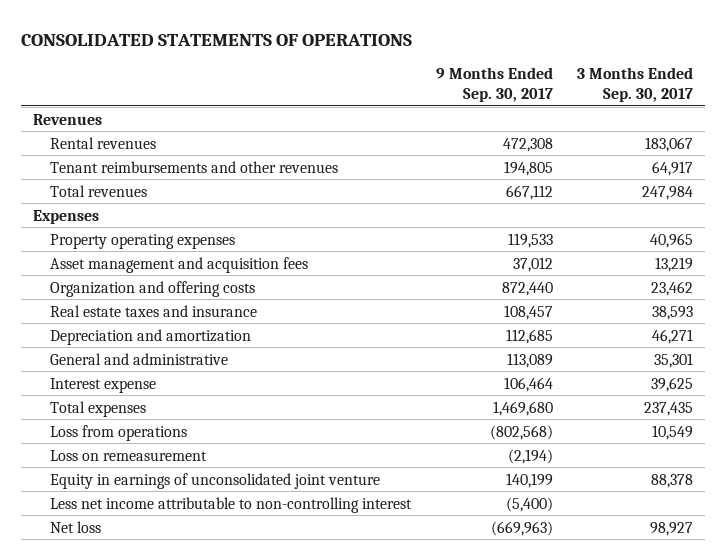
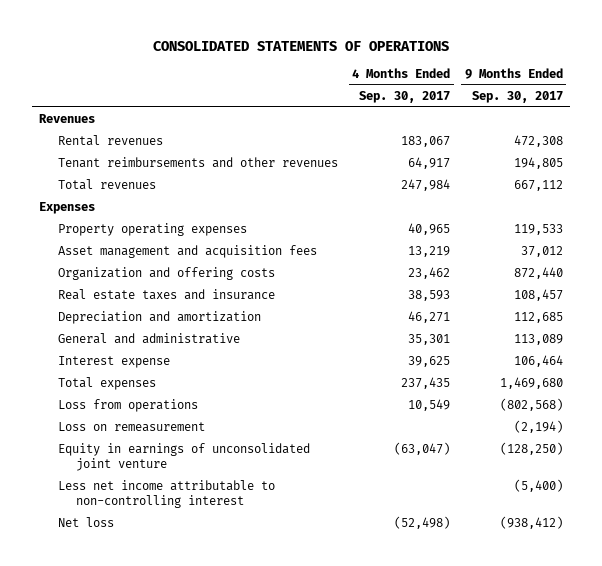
- | 9 Months Ended Sep. 30, 2017 | 3 Months Ended Sep. 30, 2017
+ | 4 Months Ended Sep. 30, 2017 | 9 Months Ended Sep. 30, 2017
- Equity in earnings of unconsolidated joint venture | 140,199 | 88,378
+ Equity in earnings of unconsolidated joint venture | (63,047) | (128,250)
- Net loss | (669,963) | 98,927
+ Net loss | (52,498) | (938,412)

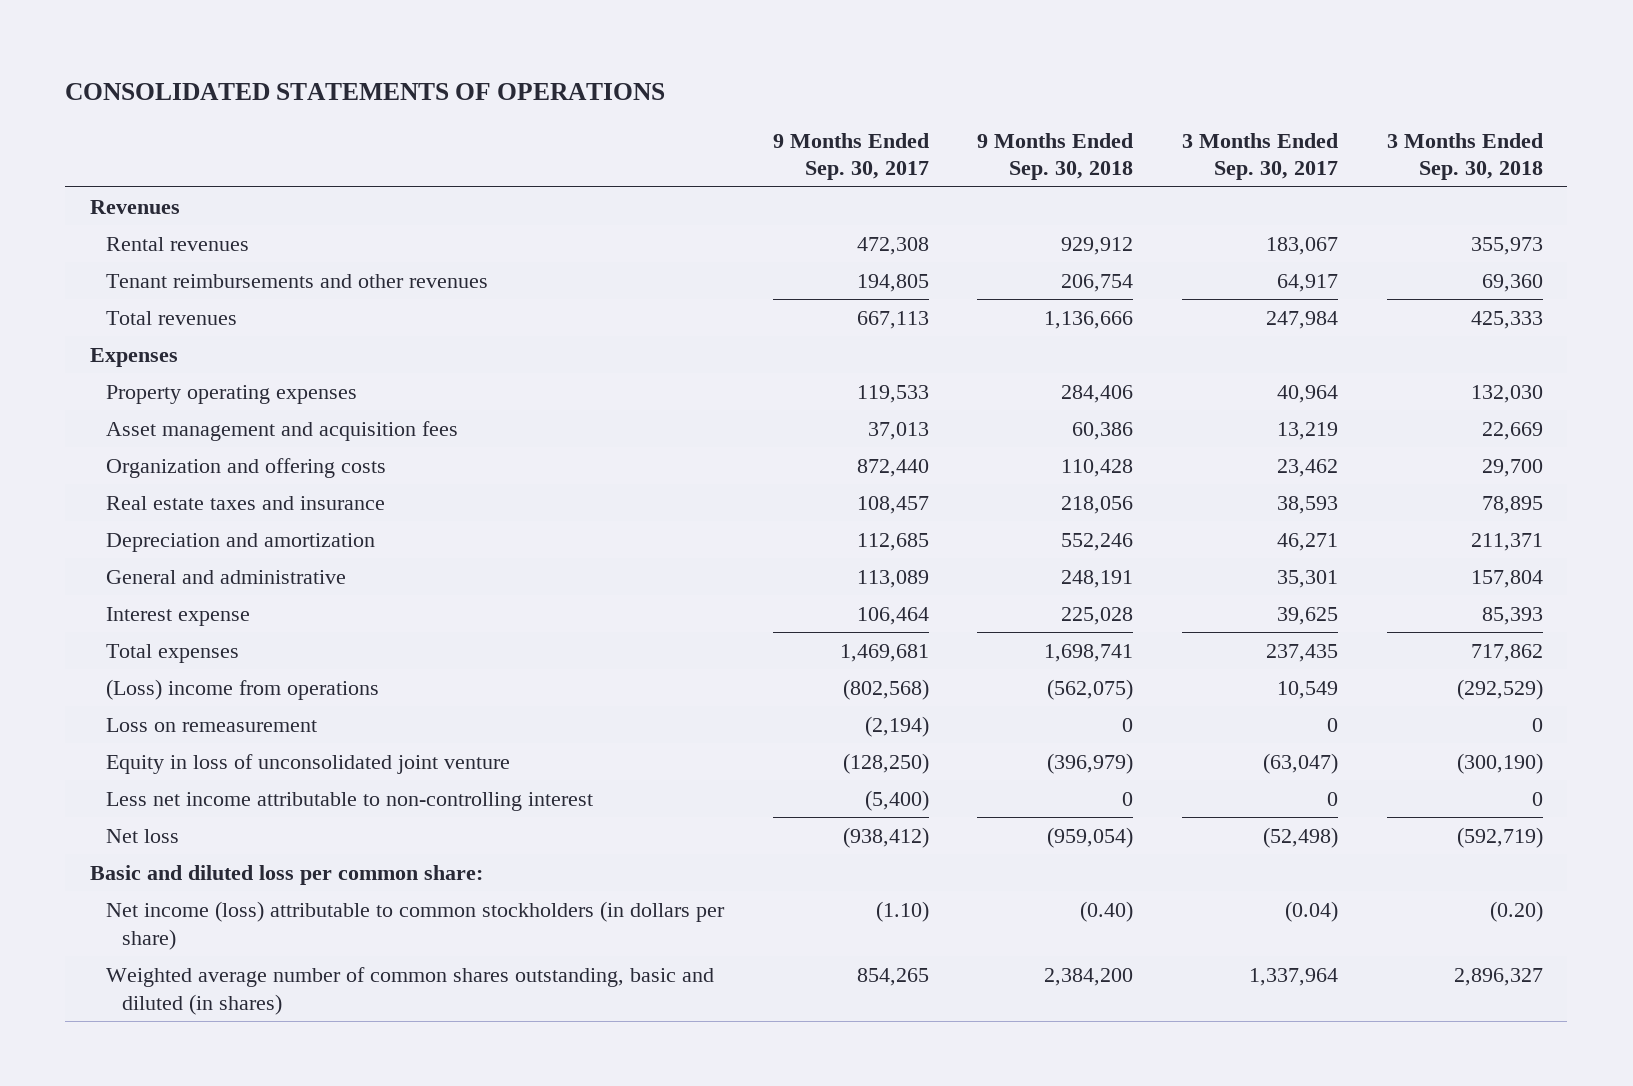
- | 4 Months Ended Sep. 30, 2017 | 9 Months Ended Sep. 30, 2017
+ | 9 Months Ended Sep. 30, 2017 | 9 Months Ended Sep. 30, 2018 | 3 Months Ended Sep. 30, 2017 | 3 Months Ended Sep. 30, 2018
- Total revenues | 247,984 | 667,112
+ Total revenues | 667,113 | 1,136,666 | 247,984 | 425,333
- Asset management and acquisition fees | 13,219 | 37,012
+ Asset management and acquisition fees | 37,013 | 60,386 | 13,219 | 22,669
- Total expenses | 237,435 | 1,469,680
- Loss from operations | 10,549 | (802,568)
+ Total expenses | 1,469,681 | 1,698,741 | 237,435 | 717,862
+ (Loss) income from operations | (802,568) | (562,075) | 10,549 | (292,529)
- Equity in earnings of unconsolidated joint venture | (63,047) | (128,250)
+ Equity in loss of unconsolidated joint venture | (128,250) | (396,979) | (63,047) | (300,190)
+ Basic and diluted loss per common share:
+ Net income (loss) attributable to common stockholders (in dollars per share) | (1.10) | (0.40) | (0.04) | (0.20)
+ Weighted average number of common shares outstanding, basic and diluted (in shares) | 854,265 | 2,384,200 | 1,337,964 | 2,896,327

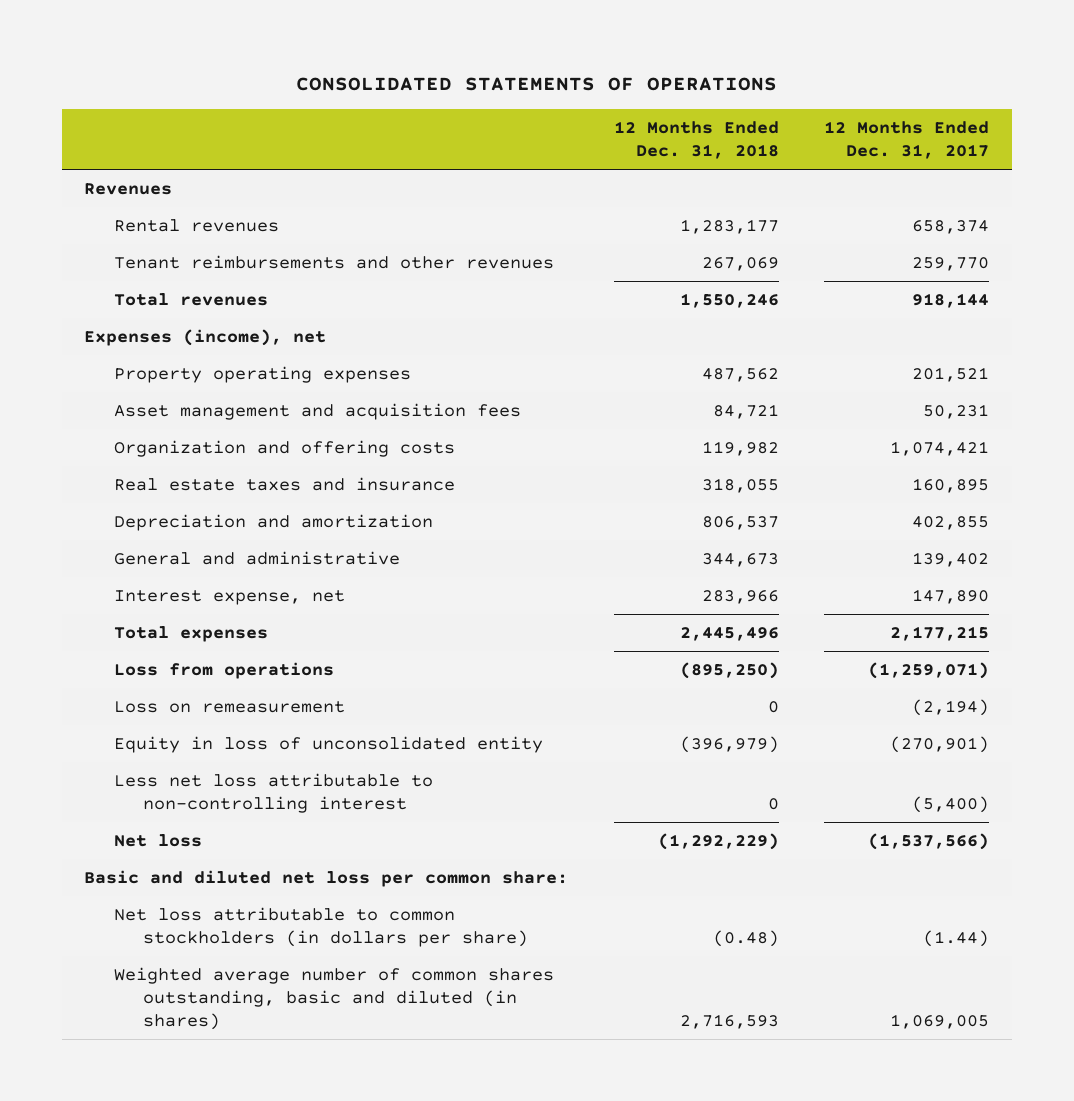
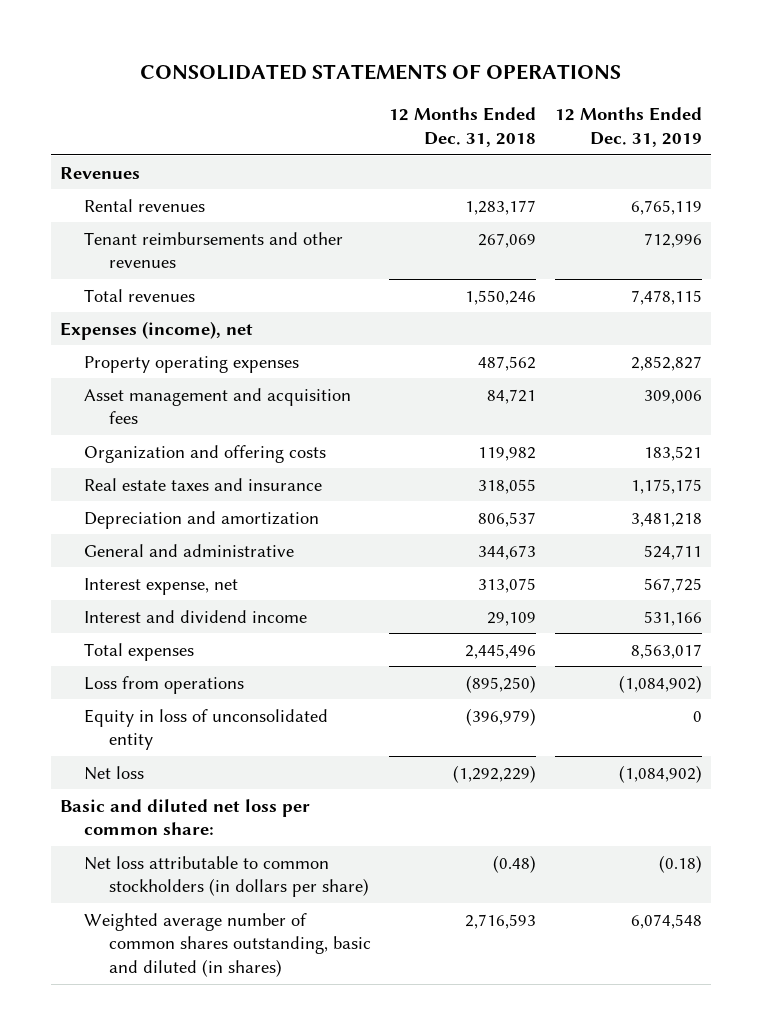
- | 12 Months Ended Dec. 31, 2018 | 12 Months Ended Dec. 31, 2017
+ | 12 Months Ended Dec. 31, 2018 | 12 Months Ended Dec. 31, 2019
- Interest expense, net | 283,966 | 147,890
+ Interest expense, net | 313,075 | 567,725
+ Interest and dividend income | 29,109 | 531,166
- Loss on remeasurement | 0 | (2,194)
- Less net loss attributable to non-controlling interest | 0 | (5,400)

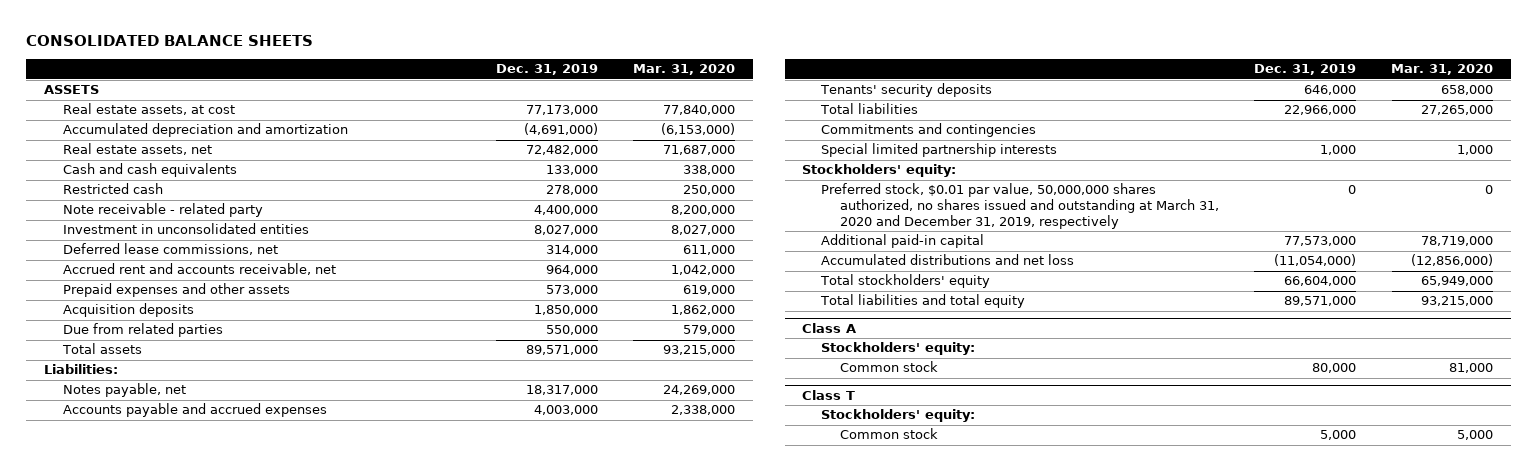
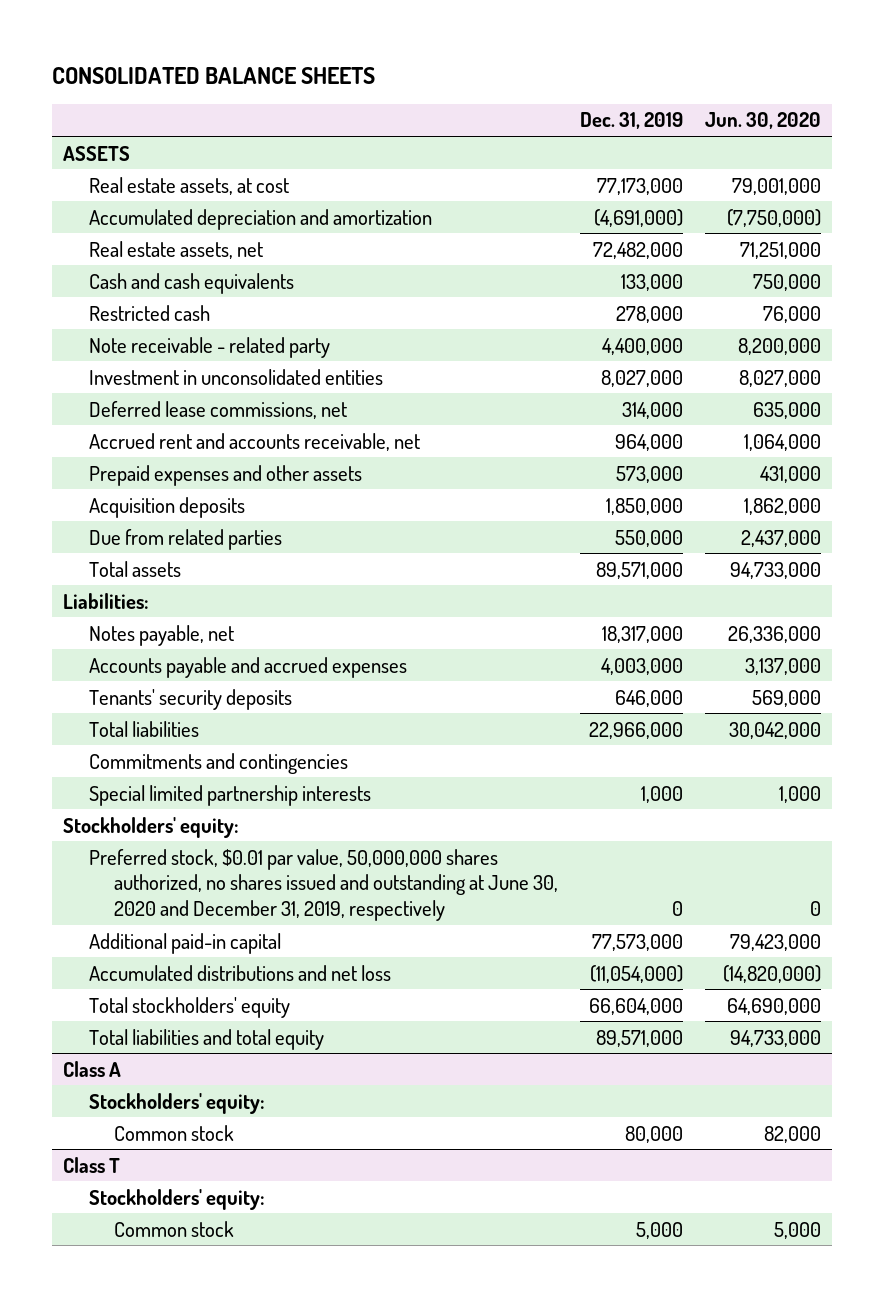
- | Dec. 31, 2019 | Mar. 31, 2020
+ | Dec. 31, 2019 | Jun. 30, 2020
- Preferred stock, $0.01 par value, 50,000,000 shares authorized, no shares issued and outstanding at March 31, 2020 and December 31, 2019, respectively | 0 | 0
+ Preferred stock, $0.01 par value, 50,000,000 shares authorized, no shares issued and outstanding at June 30, 2020 and December 31, 2019, respectively | 0 | 0

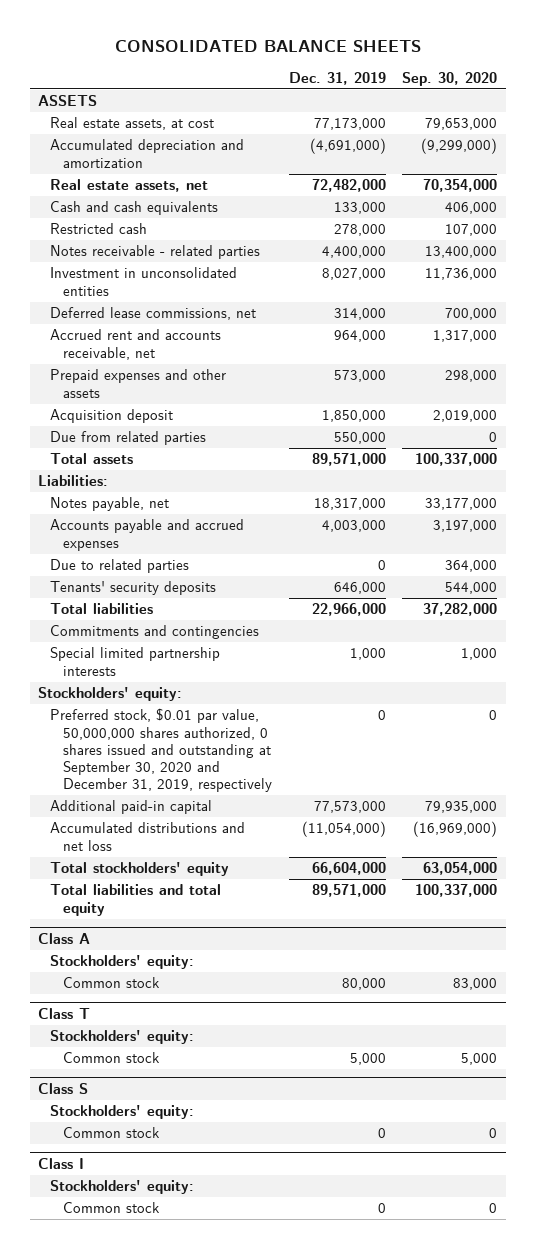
- | Dec. 31, 2019 | Jun. 30, 2020
+ | Dec. 31, 2019 | Sep. 30, 2020
- Note receivable - related party | 4,400,000 | 8,200,000
+ Notes receivable - related parties | 4,400,000 | 13,400,000
- Acquisition deposits | 1,850,000 | 1,862,000
+ Acquisition deposit | 1,850,000 | 2,019,000
+ Due to related parties | 0 | 364,000
- Preferred stock, $0.01 par value, 50,000,000 shares authorized, no shares issued and outstanding at June 30, 2020 and December 31, 2019, respectively | 0 | 0
+ Preferred stock, $0.01 par value, 50,000,000 shares authorized, 0 shares issued and outstanding at September 30, 2020 and December 31, 2019, respectively | 0 | 0
+ Class S
+ Stockholders' equity:
+ Common stock | 0 | 0
+ Class I
+ Stockholders' equity:
+ Common stock | 0 | 0

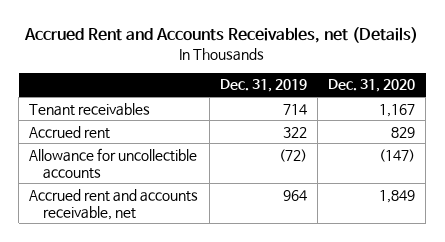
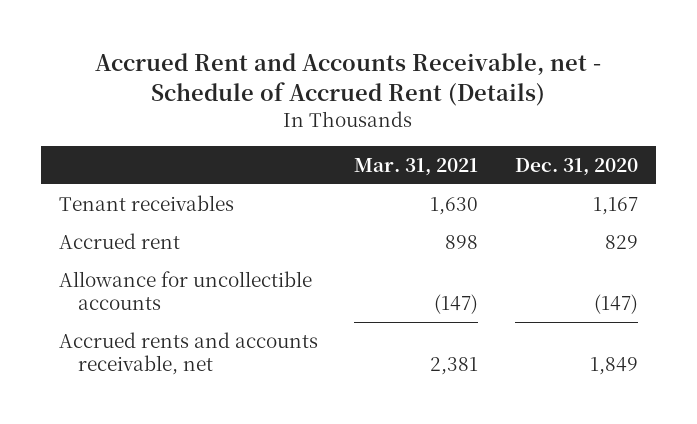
- Accrued Rent and Accounts Receivables, net (Details)
+ Accrued Rent and Accounts Receivable, net - Schedule of Accrued Rent (Details)
- | Dec. 31, 2019 | Dec. 31, 2020
+ | Mar. 31, 2021 | Dec. 31, 2020
- Accrued rent and accounts receivable, net | 964 | 1,849
+ Accrued rents and accounts receivable, net | 2,381 | 1,849

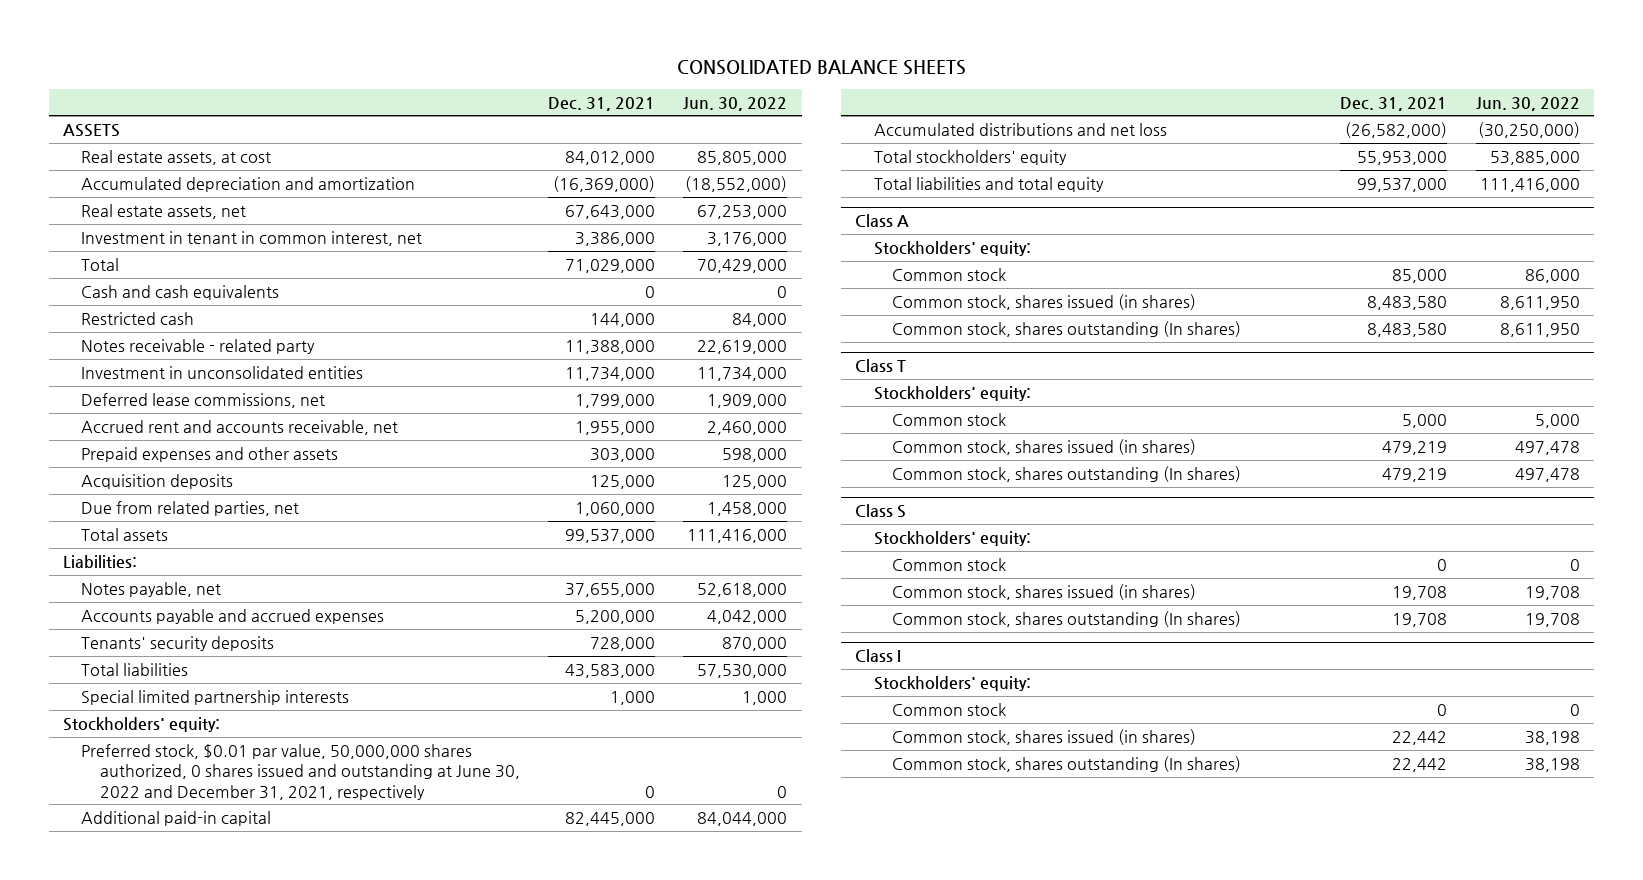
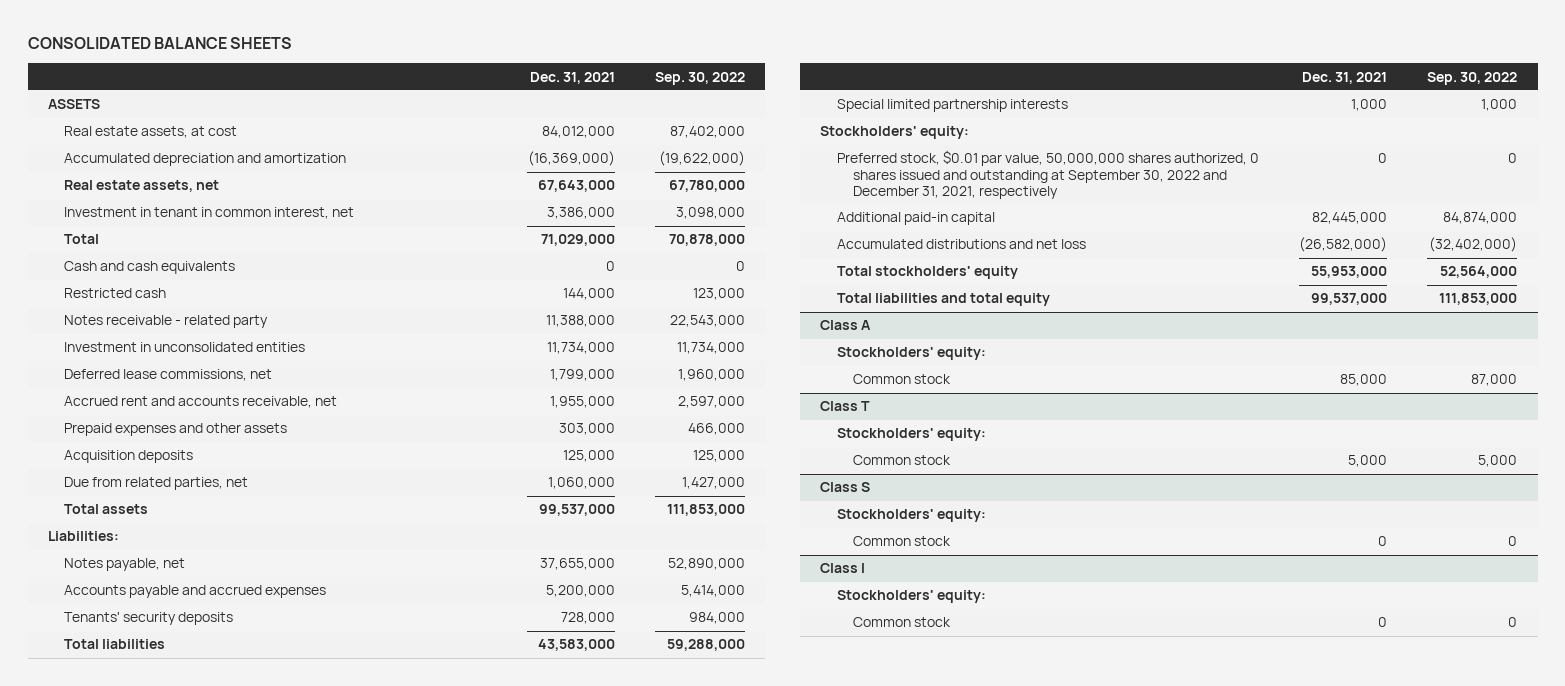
- | Dec. 31, 2021 | Jun. 30, 2022
+ | Dec. 31, 2021 | Sep. 30, 2022
- Preferred stock, $0.01 par value, 50,000,000 shares authorized, 0 shares issued and outstanding at June 30, 2022 and December 31, 2021, respectively | 0 | 0
+ Preferred stock, $0.01 par value, 50,000,000 shares authorized, 0 shares issued and outstanding at September 30, 2022 and December 31, 2021, respectively | 0 | 0
@ Class A
- Common stock, shares issued (in shares) | 8,483,580 | 8,611,950
- Common stock, shares outstanding (In shares) | 8,483,580 | 8,611,950
@ Class T
- Common stock, shares issued (in shares) | 479,219 | 497,478
- Common stock, shares outstanding (In shares) | 479,219 | 497,478
@ Class S
- Common stock, shares issued (in shares) | 19,708 | 19,708
- Common stock, shares outstanding (In shares) | 19,708 | 19,708
@ Class I
- Common stock, shares issued (in shares) | 22,442 | 38,198
- Common stock, shares outstanding (In shares) | 22,442 | 38,198

